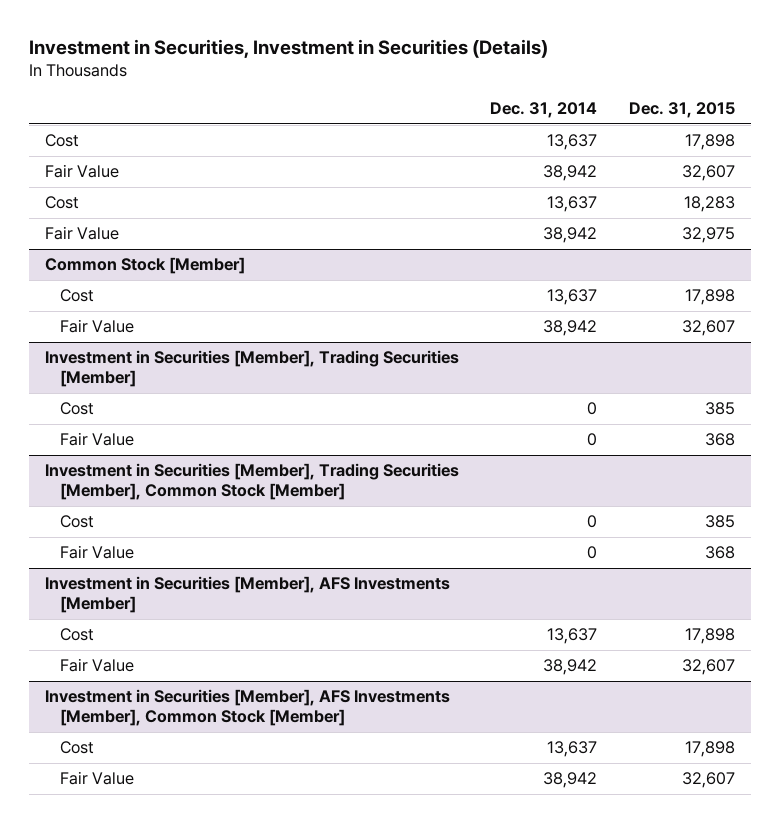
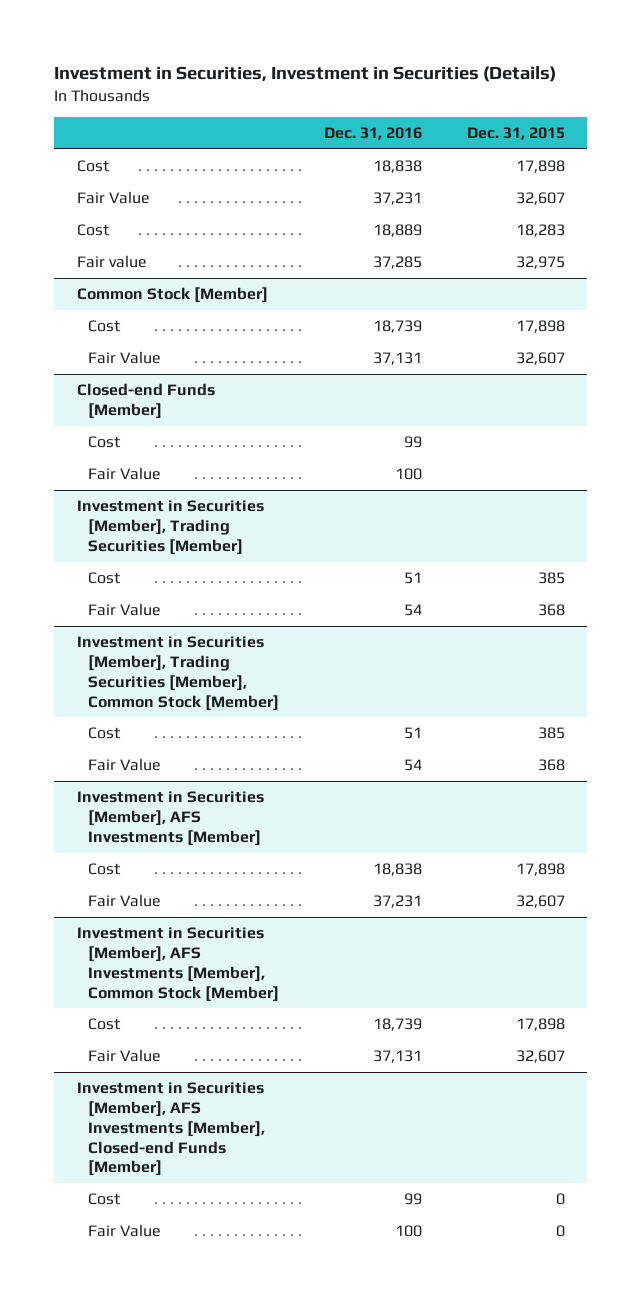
- | Dec. 31, 2014 | Dec. 31, 2015
+ | Dec. 31, 2016 | Dec. 31, 2015
- Fair Value | 38,942 | 32,975
+ Fair value | 37,285 | 32,975
+ Closed-end Funds [Member]
+ Cost | 99 |
+ Fair Value | 100 |
+ Investment in Securities [Member], AFS Investments [Member], Closed-end Funds [Member]
+ Cost | 99 | 0
+ Fair Value | 100 | 0

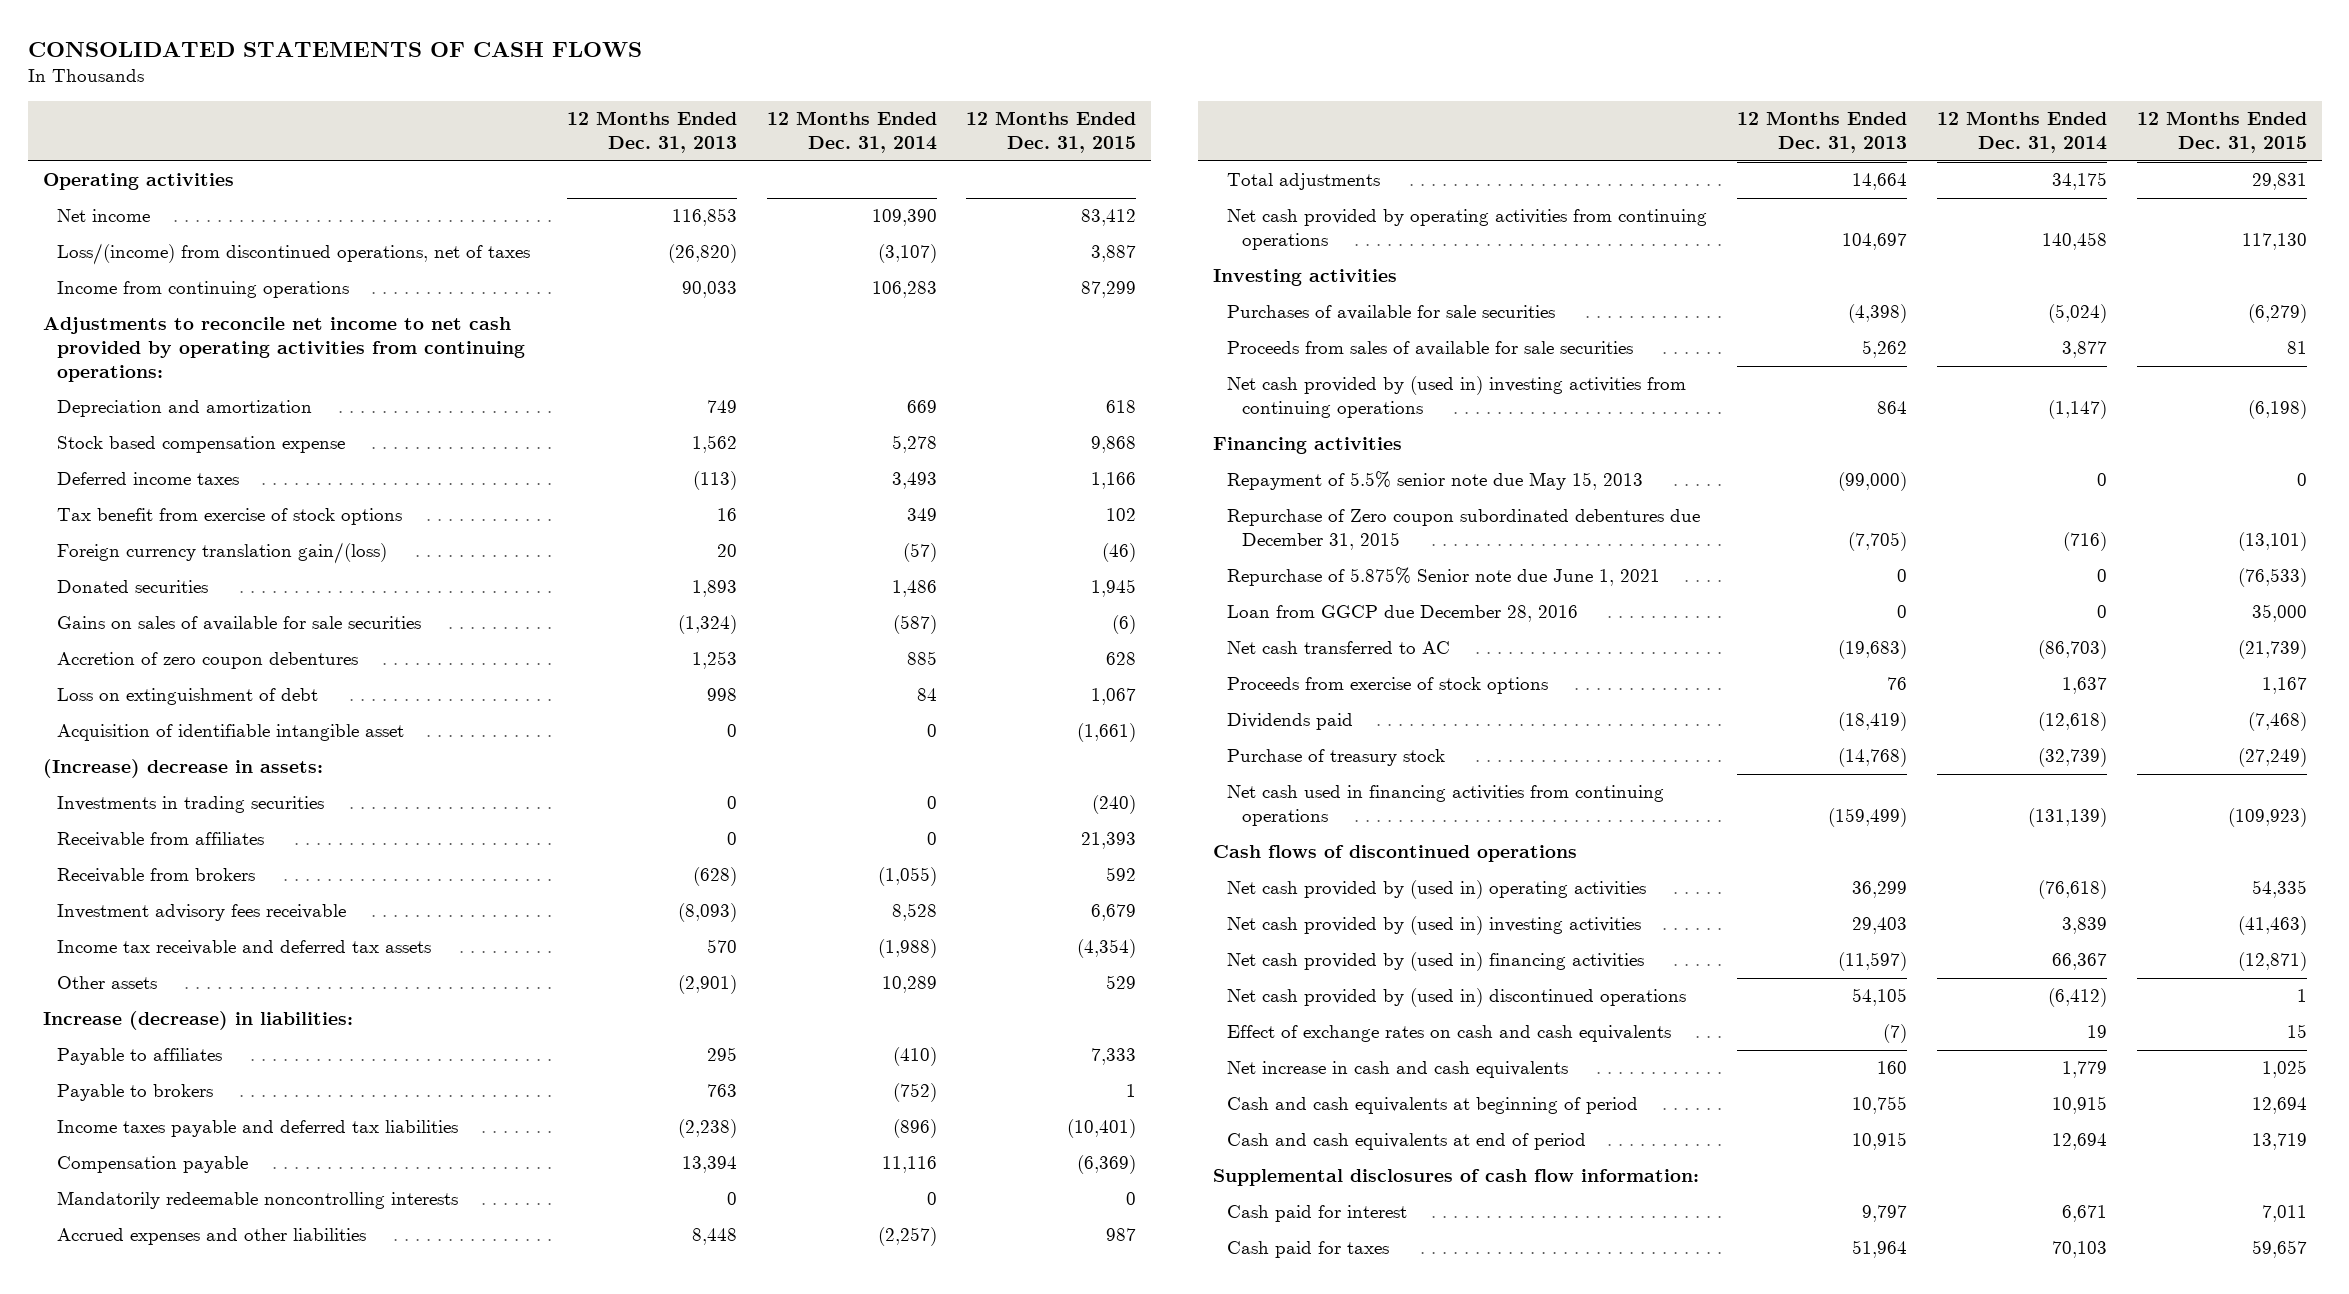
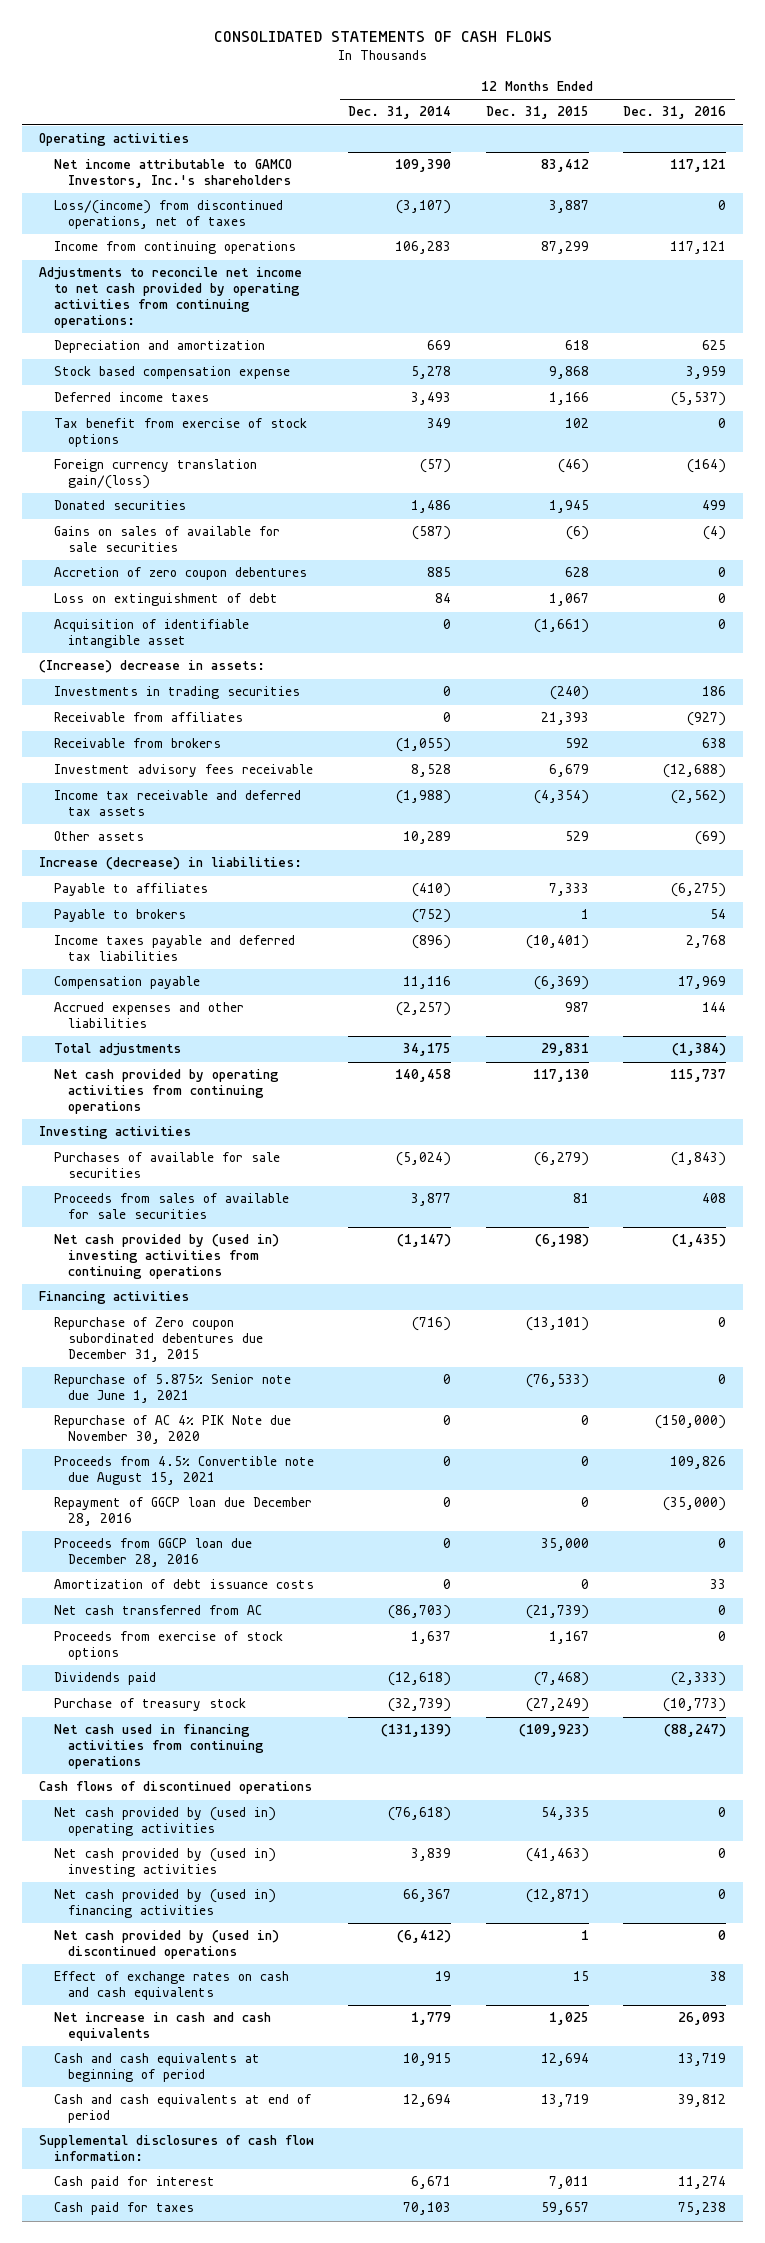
- | 12 Months Ended Dec. 31, 2013 | 12 Months Ended Dec. 31, 2014 | 12 Months Ended Dec. 31, 2015
+ | 12 Months Ended Dec. 31, 2014 | 12 Months Ended Dec. 31, 2015 | 12 Months Ended Dec. 31, 2016
- Net income | 116,853 | 109,390 | 83,412
+ Net income attributable to GAMCO Investors, Inc.'s shareholders | 109,390 | 83,412 | 117,121
- Mandatorily redeemable noncontrolling interests | 0 | 0 | 0
- Repayment of 5.5% senior note due May 15, 2013 | (99,000) | 0 | 0
- Loan from GGCP due December 28, 2016 | 0 | 0 | 35,000
- Net cash transferred to AC | (19,683) | (86,703) | (21,739)
+ Repurchase of AC 4% PIK Note due November 30, 2020 | 0 | 0 | (150,000)
+ Proceeds from 4.5% Convertible note due August 15, 2021 | 0 | 0 | 109,826
+ Repayment of GGCP loan due December 28, 2016 | 0 | 0 | (35,000)
+ Proceeds from GGCP loan due December 28, 2016 | 0 | 35,000 | 0
+ Amortization of debt issuance costs | 0 | 0 | 33
+ Net cash transferred from AC | (86,703) | (21,739) | 0

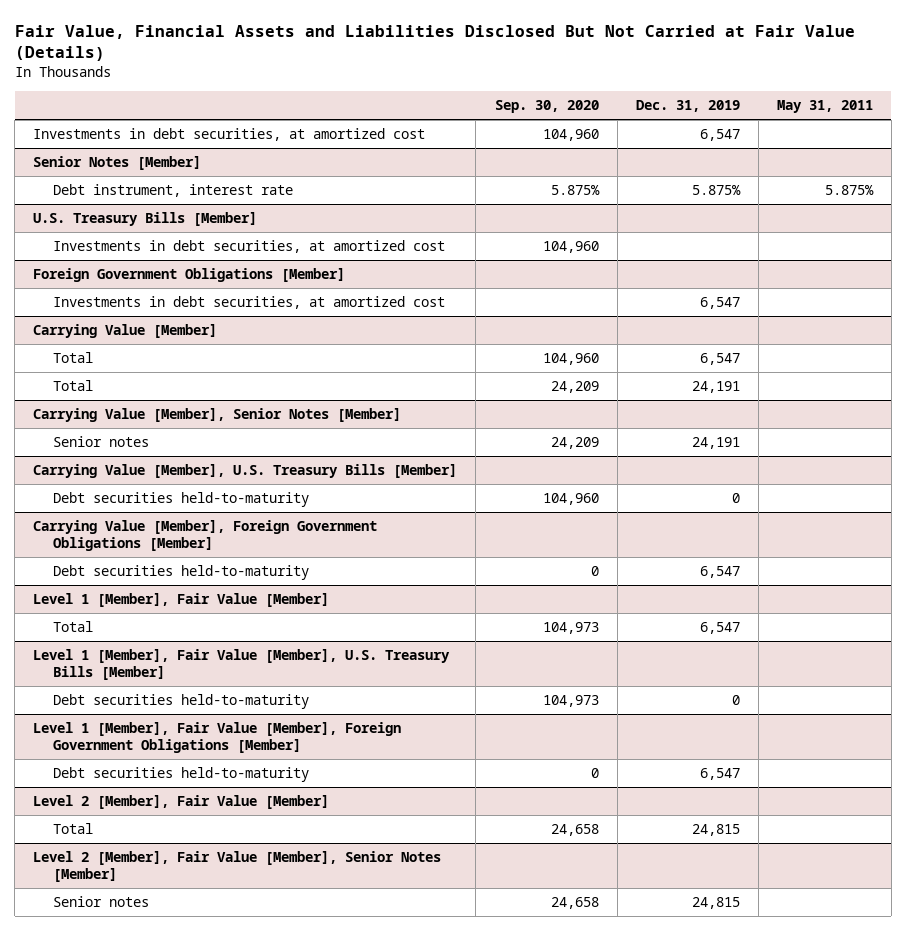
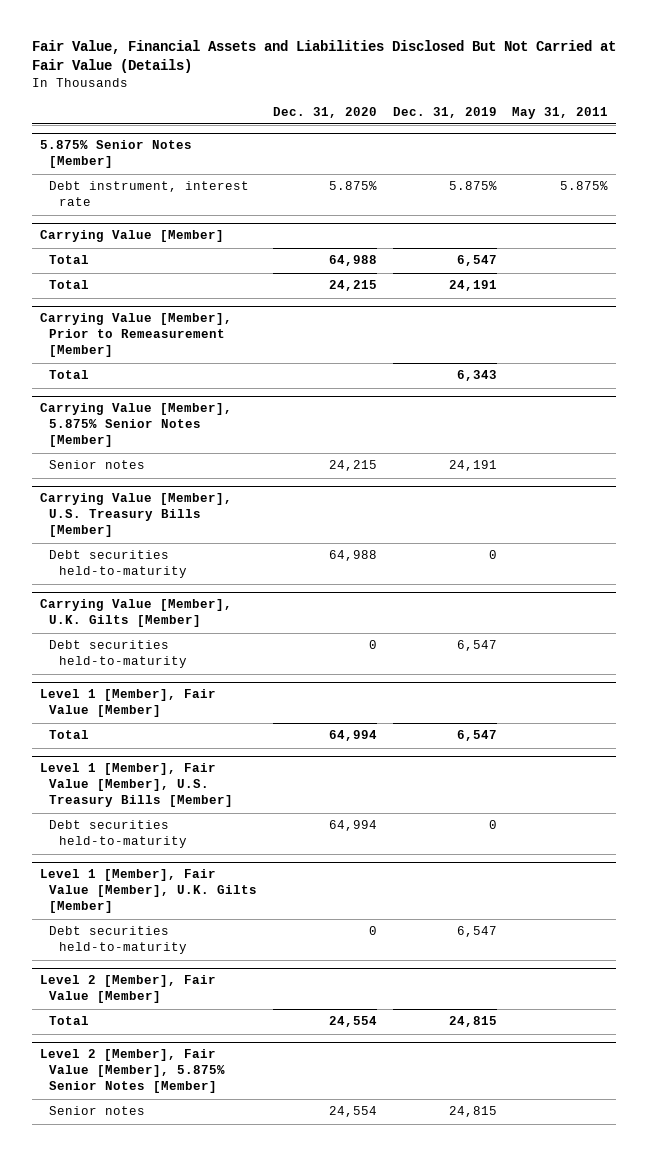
- | Sep. 30, 2020 | Dec. 31, 2019 | May 31, 2011
+ | Dec. 31, 2020 | Dec. 31, 2019 | May 31, 2011
- Investments in debt securities, at amortized cost | 104,960 | 6,547 |
- Senior Notes [Member]
+ 5.875% Senior Notes [Member]
- U.S. Treasury Bills [Member]
- Investments in debt securities, at amortized cost | 104,960 | |
- Foreign Government Obligations [Member]
- Investments in debt securities, at amortized cost | | 6,547 |
- Carrying Value [Member], Senior Notes [Member]
+ Carrying Value [Member], Prior to Remeasurement [Member]
+ Total | | 6,343 |
+ Carrying Value [Member], 5.875% Senior Notes [Member]
- Carrying Value [Member], Foreign Government Obligations [Member]
+ Carrying Value [Member], U.K. Gilts [Member]
- Level 1 [Member], Fair Value [Member], Foreign Government Obligations [Member]
+ Level 1 [Member], Fair Value [Member], U.K. Gilts [Member]
- Level 2 [Member], Fair Value [Member], Senior Notes [Member]
+ Level 2 [Member], Fair Value [Member], 5.875% Senior Notes [Member]

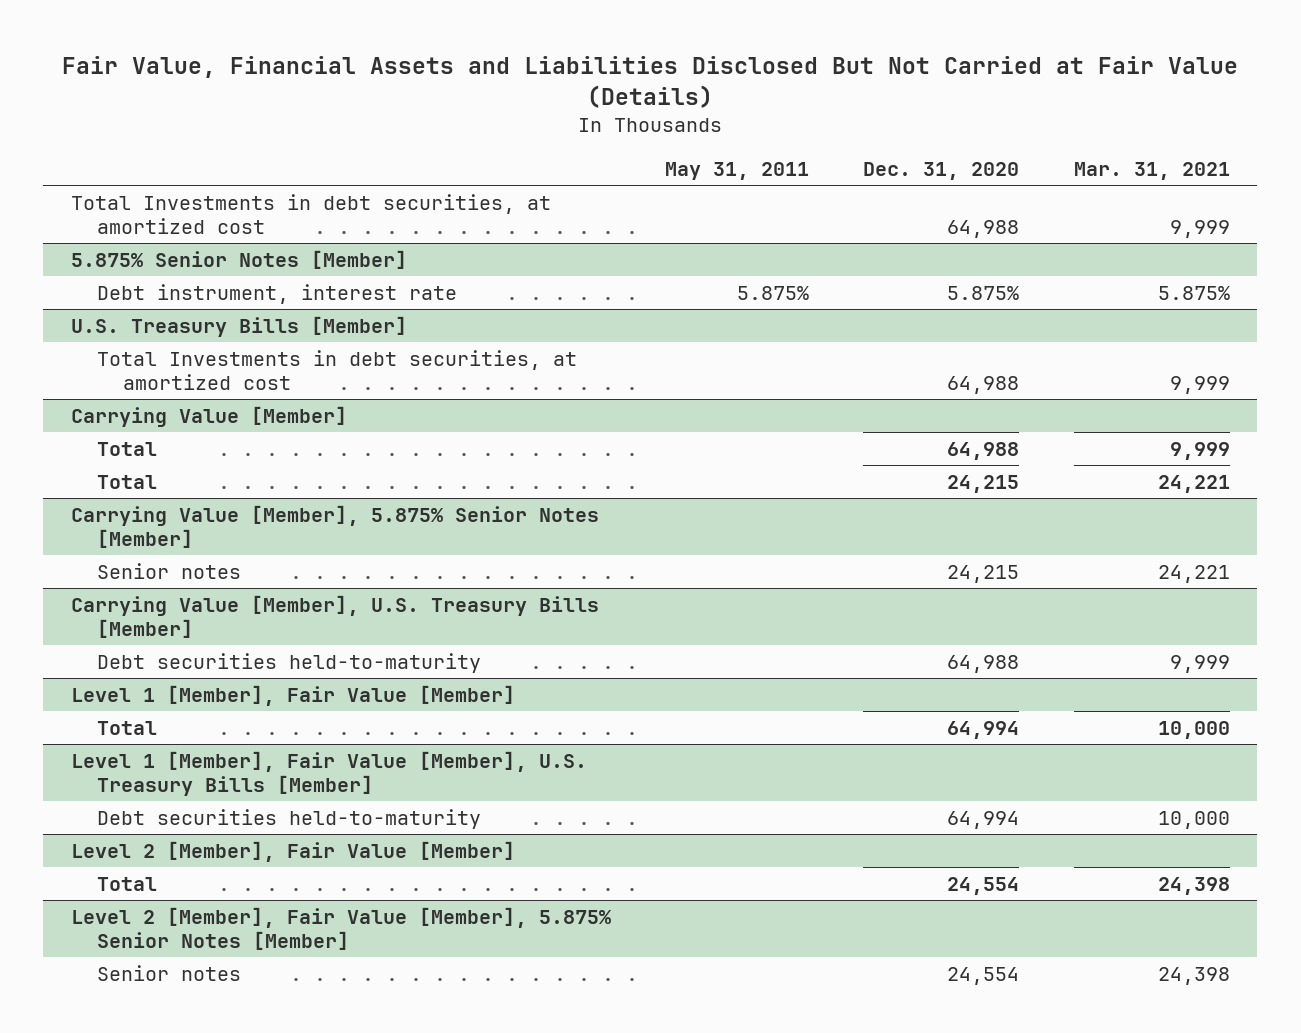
- | Dec. 31, 2020 | Dec. 31, 2019 | May 31, 2011
+ | May 31, 2011 | Dec. 31, 2020 | Mar. 31, 2021
+ Total Investments in debt securities, at amortized cost | | 64,988 | 9,999
+ U.S. Treasury Bills [Member]
+ Total Investments in debt securities, at amortized cost | | 64,988 | 9,999
- Carrying Value [Member], Prior to Remeasurement [Member]
- Total | | 6,343 |
- Carrying Value [Member], U.K. Gilts [Member]
- Debt securities held-to-maturity | 0 | 6,547 |
- Level 1 [Member], Fair Value [Member], U.K. Gilts [Member]
- Debt securities held-to-maturity | 0 | 6,547 |

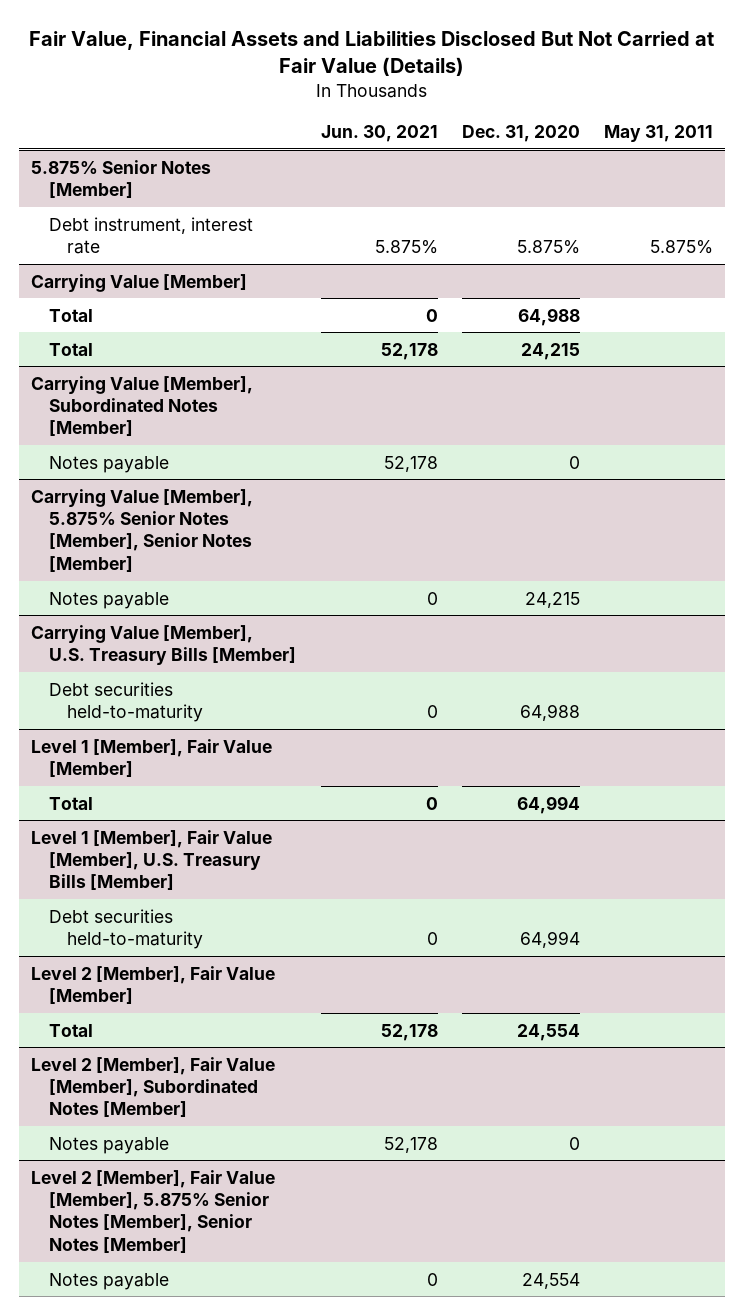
- | May 31, 2011 | Dec. 31, 2020 | Mar. 31, 2021
+ | Jun. 30, 2021 | Dec. 31, 2020 | May 31, 2011
- Total Investments in debt securities, at amortized cost | | 64,988 | 9,999
- U.S. Treasury Bills [Member]
- Total Investments in debt securities, at amortized cost | | 64,988 | 9,999
- Carrying Value [Member], 5.875% Senior Notes [Member]
- Senior notes | | 24,215 | 24,221
+ Carrying Value [Member], Subordinated Notes [Member]
+ Notes payable | 52,178 | 0 |
+ Carrying Value [Member], 5.875% Senior Notes [Member], Senior Notes [Member]
+ Notes payable | 0 | 24,215 |
- Level 2 [Member], Fair Value [Member], 5.875% Senior Notes [Member]
- Senior notes | | 24,554 | 24,398
+ Level 2 [Member], Fair Value [Member], Subordinated Notes [Member]
+ Notes payable | 52,178 | 0 |
+ Level 2 [Member], Fair Value [Member], 5.875% Senior Notes [Member], Senior Notes [Member]
+ Notes payable | 0 | 24,554 |

